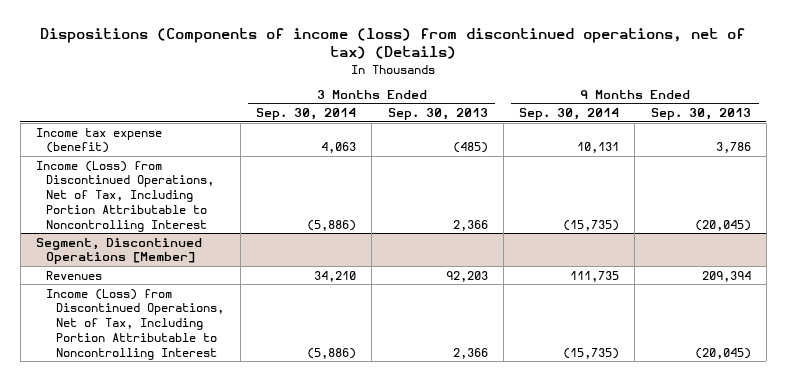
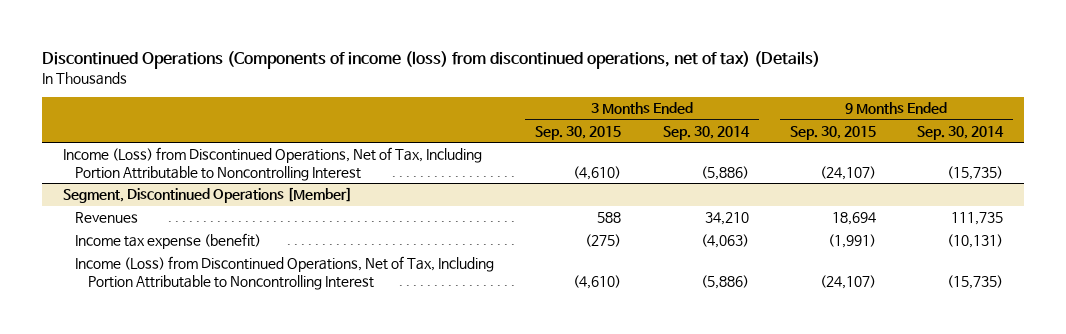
- Dispositions (Components of income (loss) from discontinued operations, net of tax) (Details)
+ Discontinued Operations (Components of income (loss) from discontinued operations, net of tax) (Details)
- | 3 Months Ended Sep. 30, 2014 | 3 Months Ended Sep. 30, 2013 | 9 Months Ended Sep. 30, 2014 | 9 Months Ended Sep. 30, 2013
+ | 3 Months Ended Sep. 30, 2015 | 3 Months Ended Sep. 30, 2014 | 9 Months Ended Sep. 30, 2015 | 9 Months Ended Sep. 30, 2014
- Income tax expense (benefit) | 4,063 | (485) | 10,131 | 3,786
@ Segment, Discontinued Operations [Member]
+ Income tax expense (benefit) | (275) | (4,063) | (1,991) | (10,131)

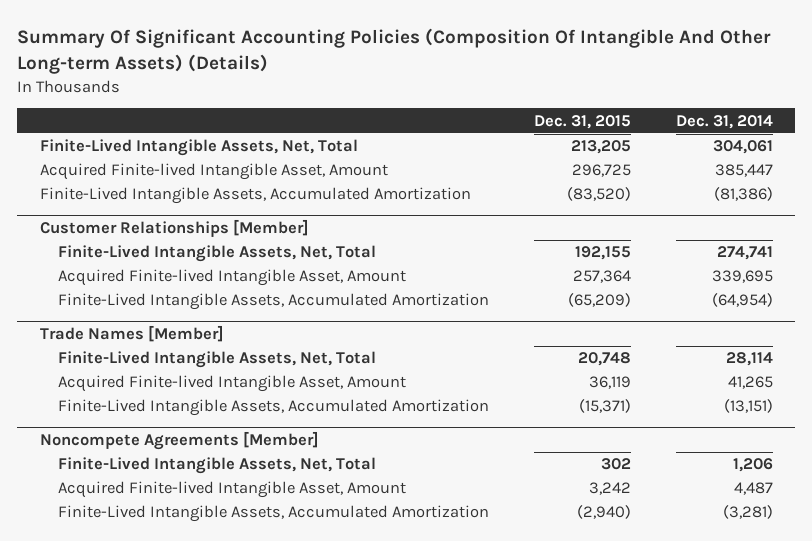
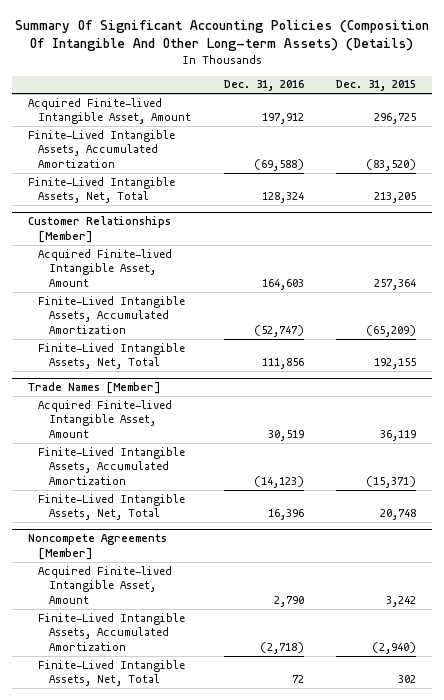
- | Dec. 31, 2015 | Dec. 31, 2014
+ | Dec. 31, 2016 | Dec. 31, 2015
moved down: Finite-Lived Intangible Assets, Net, Total | 128,324 | 213,205
@ Customer Relationships [Member]
moved down: Finite-Lived Intangible Assets, Net, Total | 111,856 | 192,155
@ Trade Names [Member]
moved down: Finite-Lived Intangible Assets, Net, Total | 16,396 | 20,748
@ Noncompete Agreements [Member]
moved down: Finite-Lived Intangible Assets, Net, Total | 72 | 302

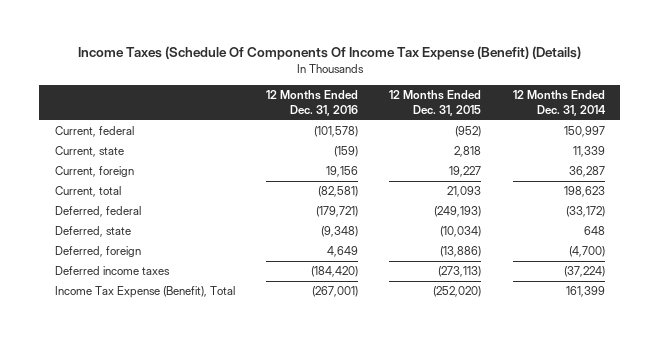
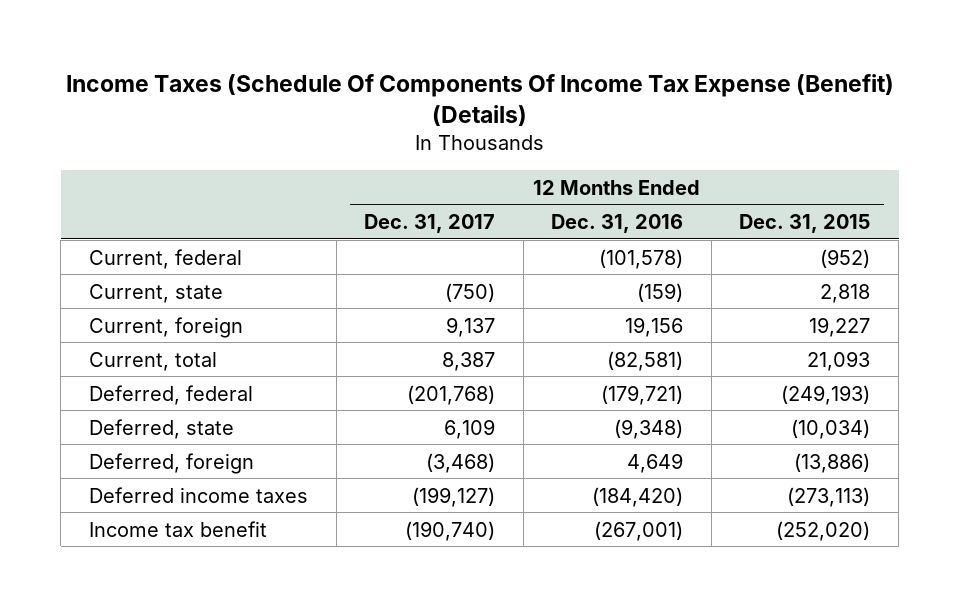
- | 12 Months Ended Dec. 31, 2016 | 12 Months Ended Dec. 31, 2015 | 12 Months Ended Dec. 31, 2014
+ | 12 Months Ended Dec. 31, 2017 | 12 Months Ended Dec. 31, 2016 | 12 Months Ended Dec. 31, 2015
- Income Tax Expense (Benefit), Total | (267,001) | (252,020) | 161,399
+ Income tax benefit | (190,740) | (267,001) | (252,020)

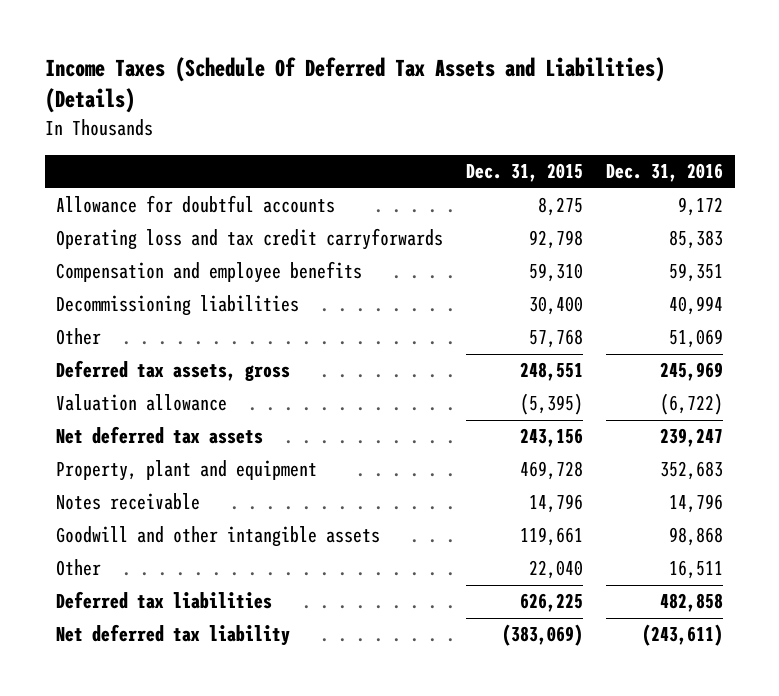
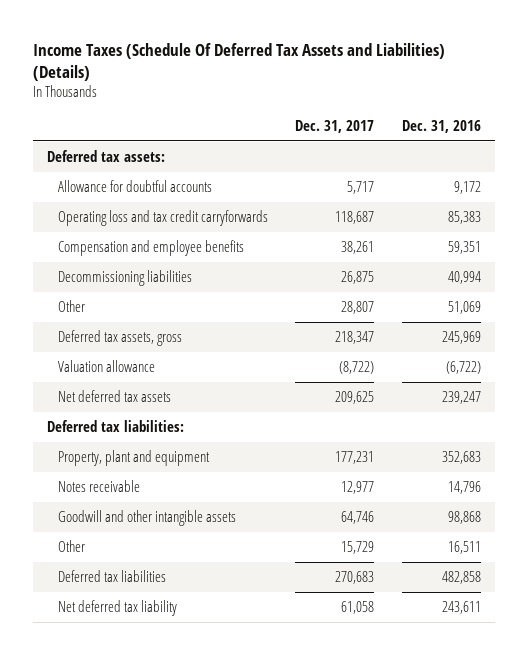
- | Dec. 31, 2015 | Dec. 31, 2016
+ | Dec. 31, 2017 | Dec. 31, 2016
+ Deferred tax assets:
+ Deferred tax liabilities:
- Net deferred tax liability | (383,069) | (243,611)
+ Net deferred tax liability | 61,058 | 243,611

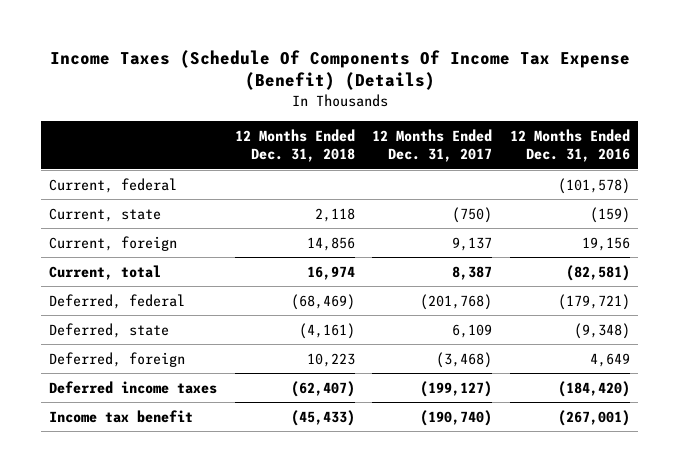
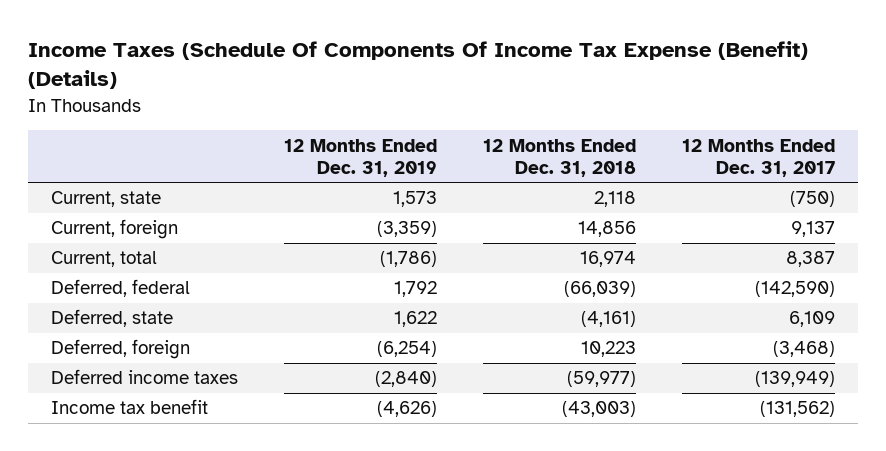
- | 12 Months Ended Dec. 31, 2018 | 12 Months Ended Dec. 31, 2017 | 12 Months Ended Dec. 31, 2016
+ | 12 Months Ended Dec. 31, 2019 | 12 Months Ended Dec. 31, 2018 | 12 Months Ended Dec. 31, 2017
- Current, federal | | | (101,578)
- Deferred, federal | (68,469) | (201,768) | (179,721)
+ Deferred, federal | 1,792 | (66,039) | (142,590)
- Deferred income taxes | (62,407) | (199,127) | (184,420)
- Income tax benefit | (45,433) | (190,740) | (267,001)
+ Deferred income taxes | (2,840) | (59,977) | (139,949)
+ Income tax benefit | (4,626) | (43,003) | (131,562)

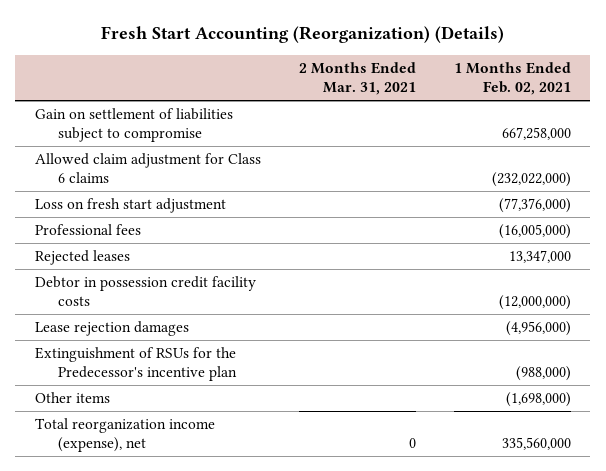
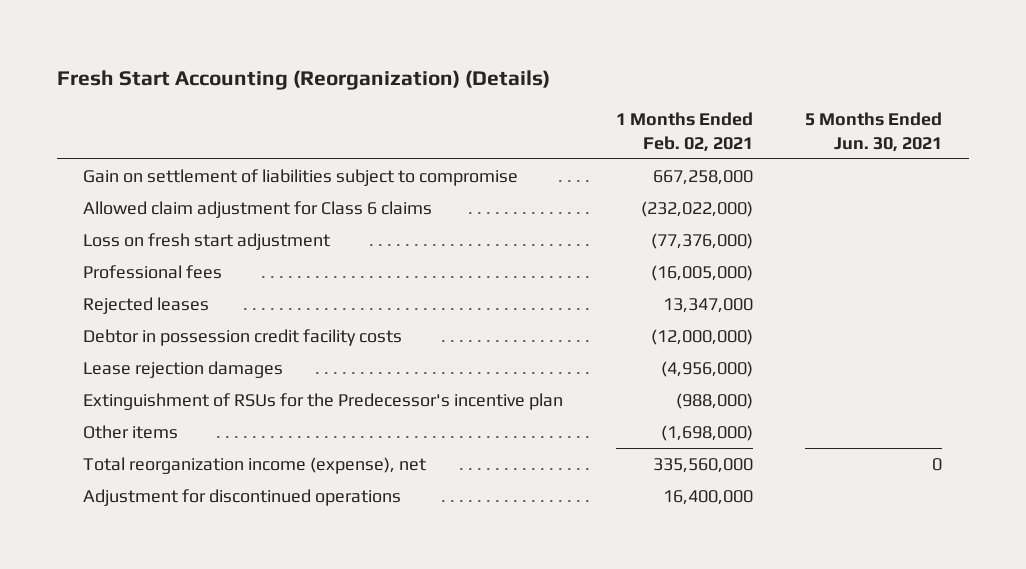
- | 2 Months Ended Mar. 31, 2021 | 1 Months Ended Feb. 02, 2021
+ | 1 Months Ended Feb. 02, 2021 | 5 Months Ended Jun. 30, 2021
+ Adjustment for discontinued operations | 16,400,000 |

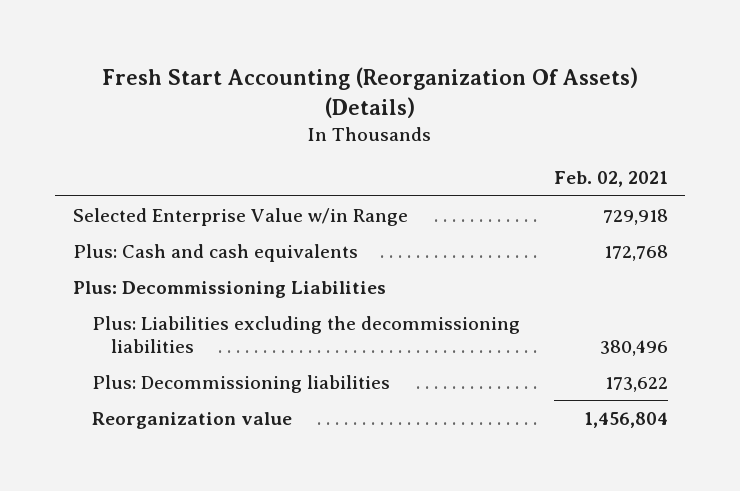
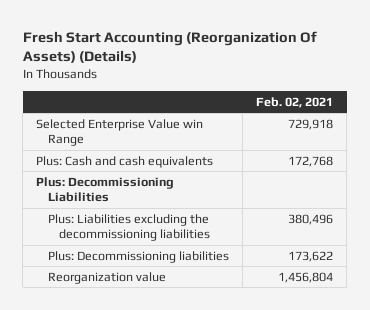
- Selected Enterprise Value w/in Range | 729,918
+ Selected Enterprise Value win Range | 729,918

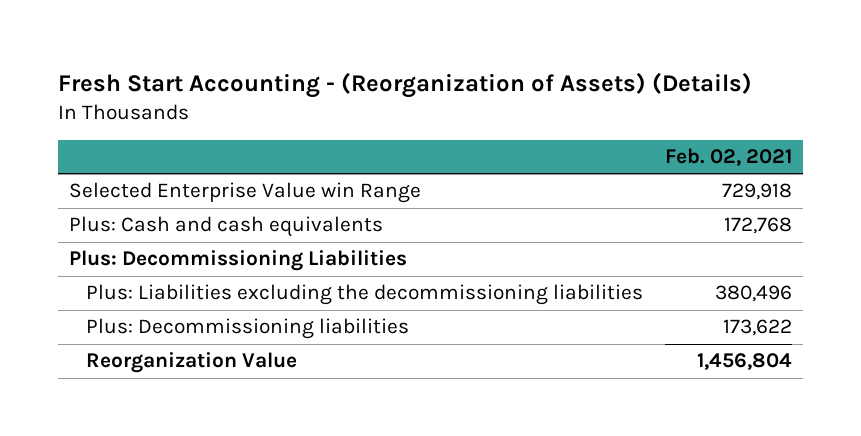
- Fresh Start Accounting (Reorganization Of Assets) (Details)
+ Fresh Start Accounting - (Reorganization of Assets) (Details)
- Reorganization value | 1,456,804
+ Reorganization Value | 1,456,804

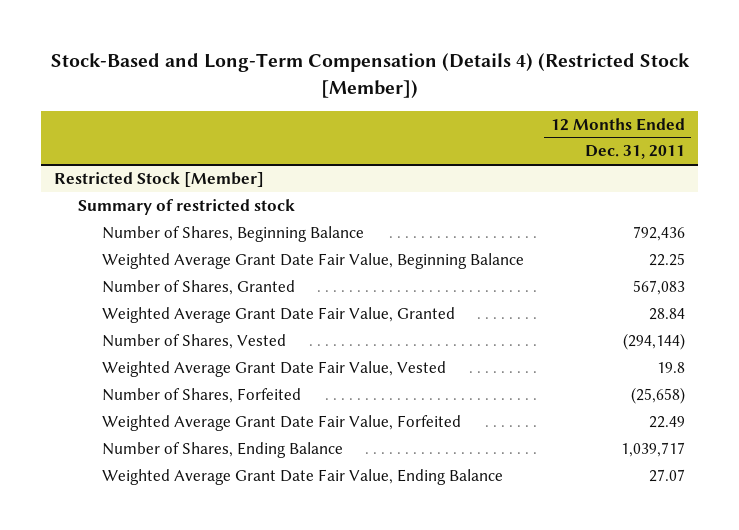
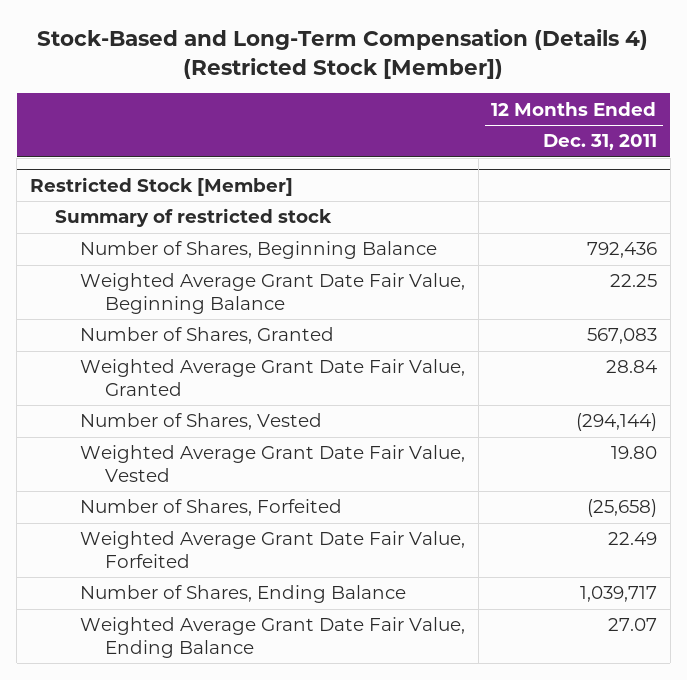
@ Restricted Stock [Member]
- Weighted Average Grant Date Fair Value, Vested | 19.8
+ Weighted Average Grant Date Fair Value, Vested | 19.80

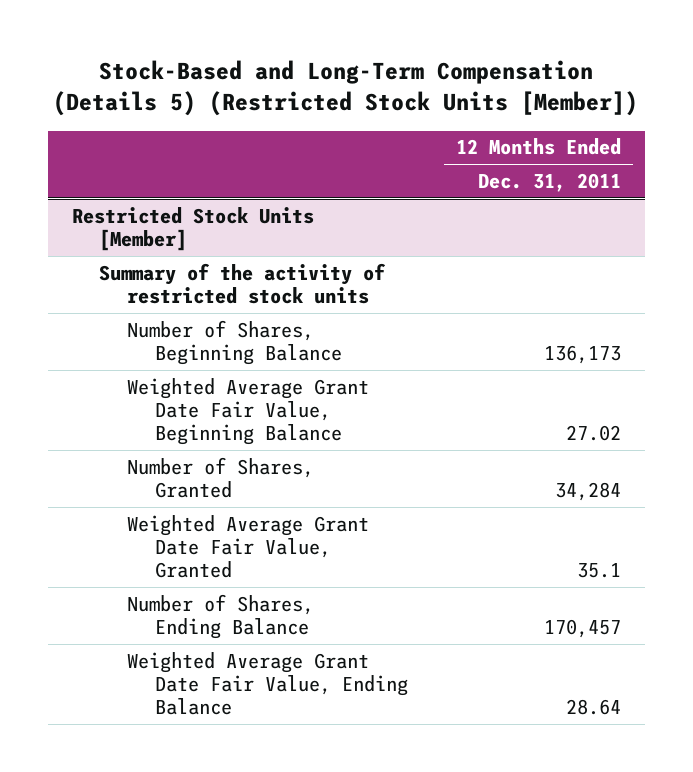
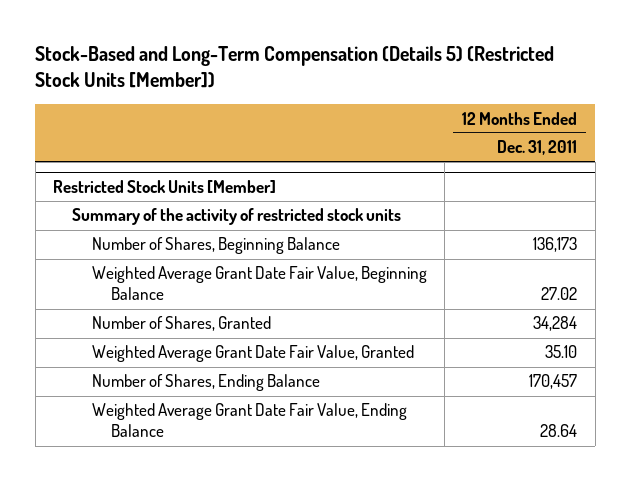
@ Restricted Stock Units [Member]
- Weighted Average Grant Date Fair Value, Granted | 35.1
+ Weighted Average Grant Date Fair Value, Granted | 35.10

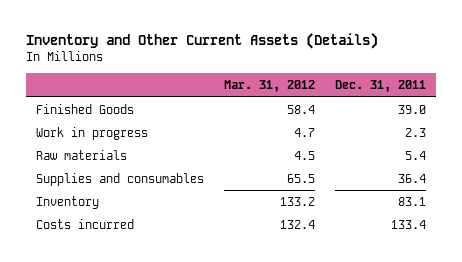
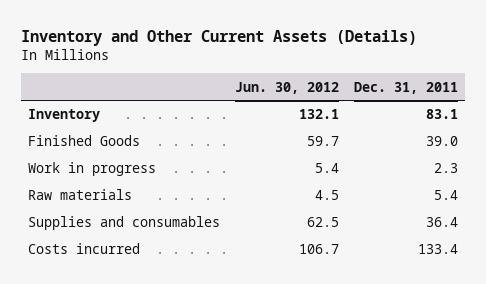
- | Mar. 31, 2012 | Dec. 31, 2011
+ | Jun. 30, 2012 | Dec. 31, 2011
moved up: Inventory | 132.1 | 83.1

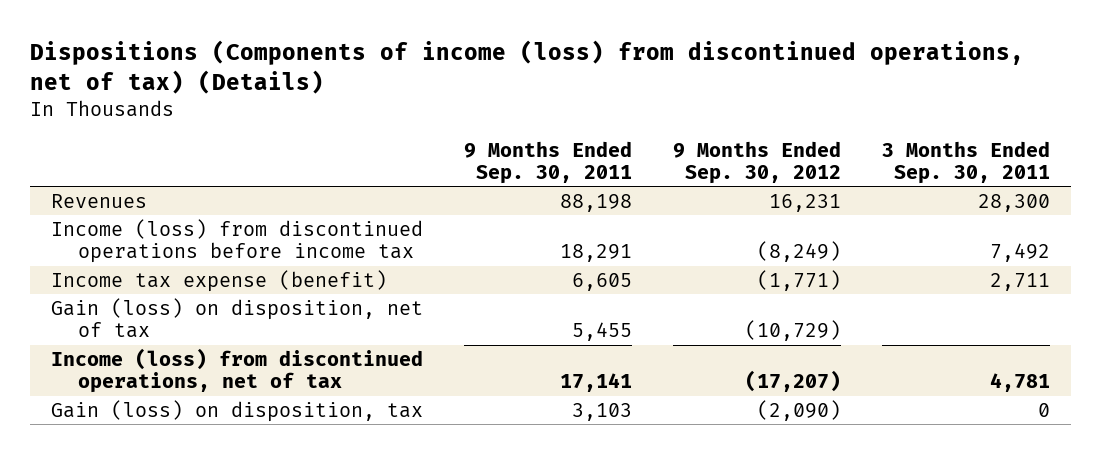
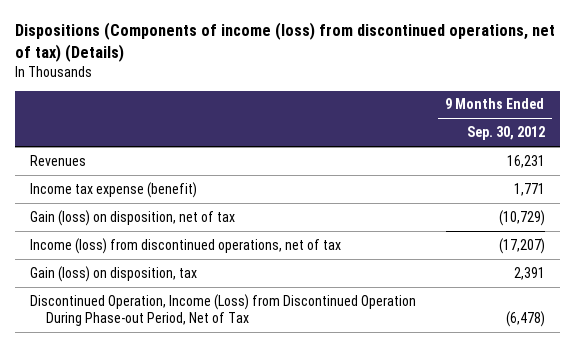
- | 9 Months Ended Sep. 30, 2011 | 9 Months Ended Sep. 30, 2012 | 3 Months Ended Sep. 30, 2011
+ | 9 Months Ended Sep. 30, 2012
- Income (loss) from discontinued operations before income tax | 18,291 | (8,249) | 7,492
- Income tax expense (benefit) | 6,605 | (1,771) | 2,711
+ Income tax expense (benefit) | 1,771
- Gain (loss) on disposition, tax | 3,103 | (2,090) | 0
+ Gain (loss) on disposition, tax | 2,391
+ Discontinued Operation, Income (Loss) from Discontinued Operation During Phase-out Period, Net of Tax | (6,478)

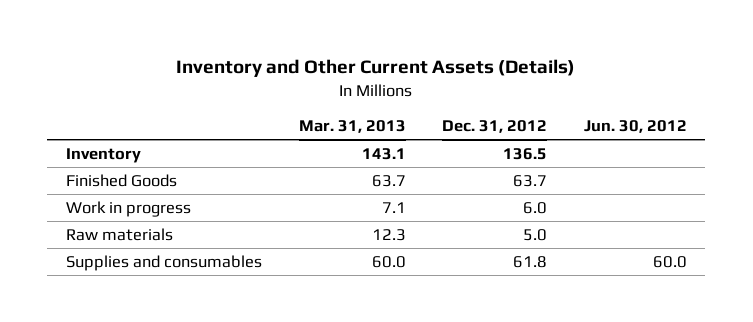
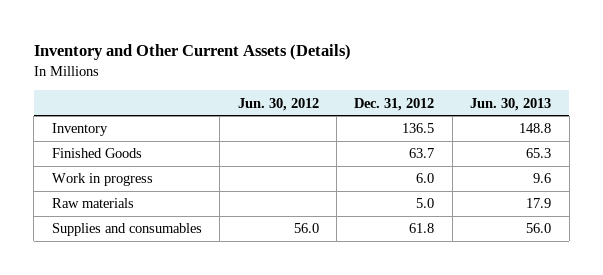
- | Mar. 31, 2013 | Dec. 31, 2012 | Jun. 30, 2012
+ | Jun. 30, 2012 | Dec. 31, 2012 | Jun. 30, 2013
- Supplies and consumables | 60.0 | 61.8 | 60.0
+ Supplies and consumables | 56.0 | 61.8 | 56.0

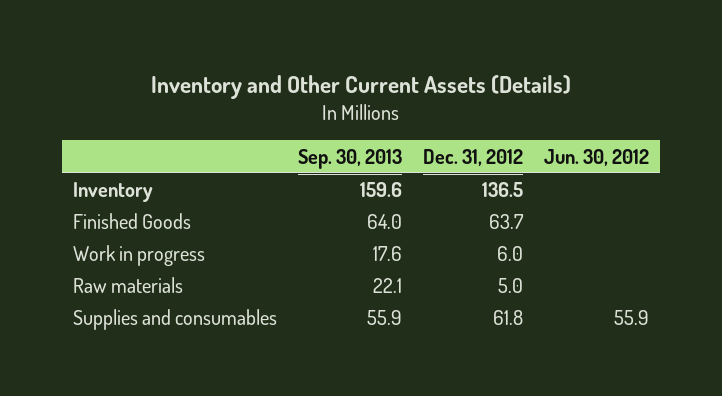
- | Jun. 30, 2012 | Dec. 31, 2012 | Jun. 30, 2013
+ | Sep. 30, 2013 | Dec. 31, 2012 | Jun. 30, 2012
- Supplies and consumables | 56.0 | 61.8 | 56.0
+ Supplies and consumables | 55.9 | 61.8 | 55.9

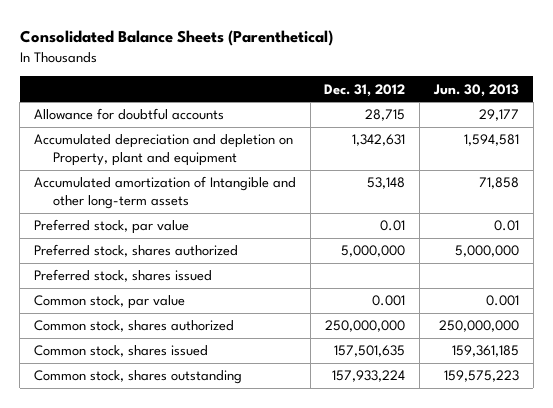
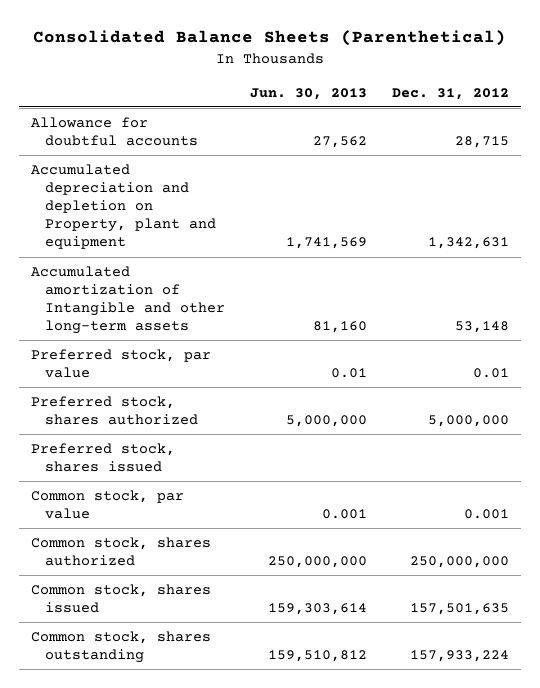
- | Dec. 31, 2012 | Jun. 30, 2013
+ | Jun. 30, 2013 | Dec. 31, 2012
- Allowance for doubtful accounts | 28,715 | 29,177
- Accumulated depreciation and depletion on Property, plant and equipment | 1,342,631 | 1,594,581
- Accumulated amortization of Intangible and other long-term assets | 53,148 | 71,858
+ Allowance for doubtful accounts | 27,562 | 28,715
+ Accumulated depreciation and depletion on Property, plant and equipment | 1,741,569 | 1,342,631
+ Accumulated amortization of Intangible and other long-term assets | 81,160 | 53,148
- Common stock, shares issued | 157,501,635 | 159,361,185
- Common stock, shares outstanding | 157,933,224 | 159,575,223
+ Common stock, shares issued | 159,303,614 | 157,501,635
+ Common stock, shares outstanding | 159,510,812 | 157,933,224

